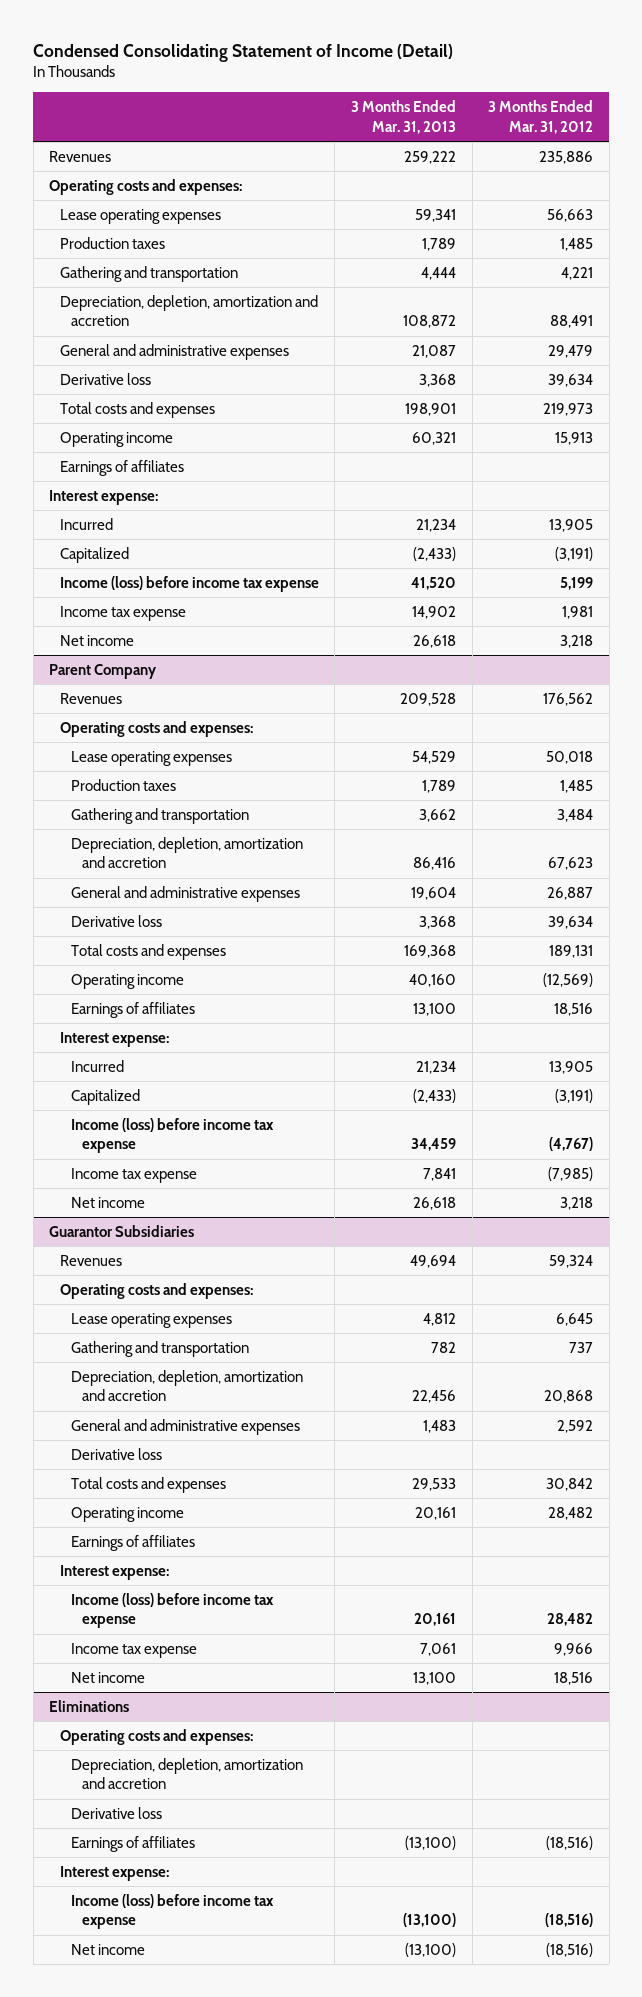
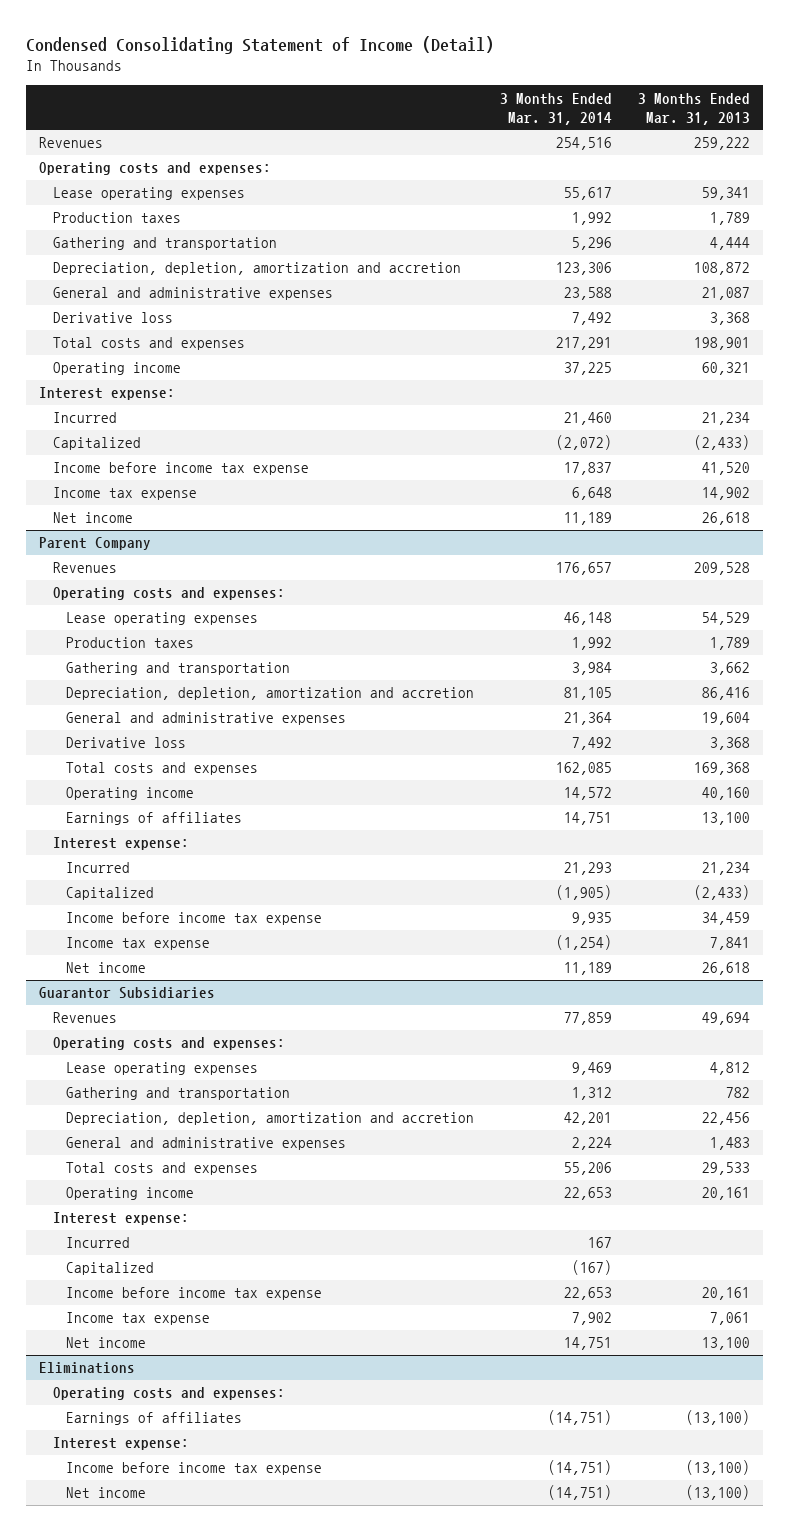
- | 3 Months Ended Mar. 31, 2013 | 3 Months Ended Mar. 31, 2012
+ | 3 Months Ended Mar. 31, 2014 | 3 Months Ended Mar. 31, 2013
- Earnings of affiliates
- Income (loss) before income tax expense | 41,520 | 5,199
+ Income before income tax expense | 17,837 | 41,520
@ Parent Company
- Income (loss) before income tax expense | 34,459 | (4,767)
+ Income before income tax expense | 9,935 | 34,459
@ Guarantor Subsidiaries
- Derivative loss
- Earnings of affiliates
- Income (loss) before income tax expense | 20,161 | 28,482
+ Incurred | 167 |
+ Capitalized | (167) |
+ Income before income tax expense | 22,653 | 20,161
@ Eliminations
- Depreciation, depletion, amortization and accretion
- Derivative loss
- Income (loss) before income tax expense | (13,100) | (18,516)
+ Income before income tax expense | (14,751) | (13,100)

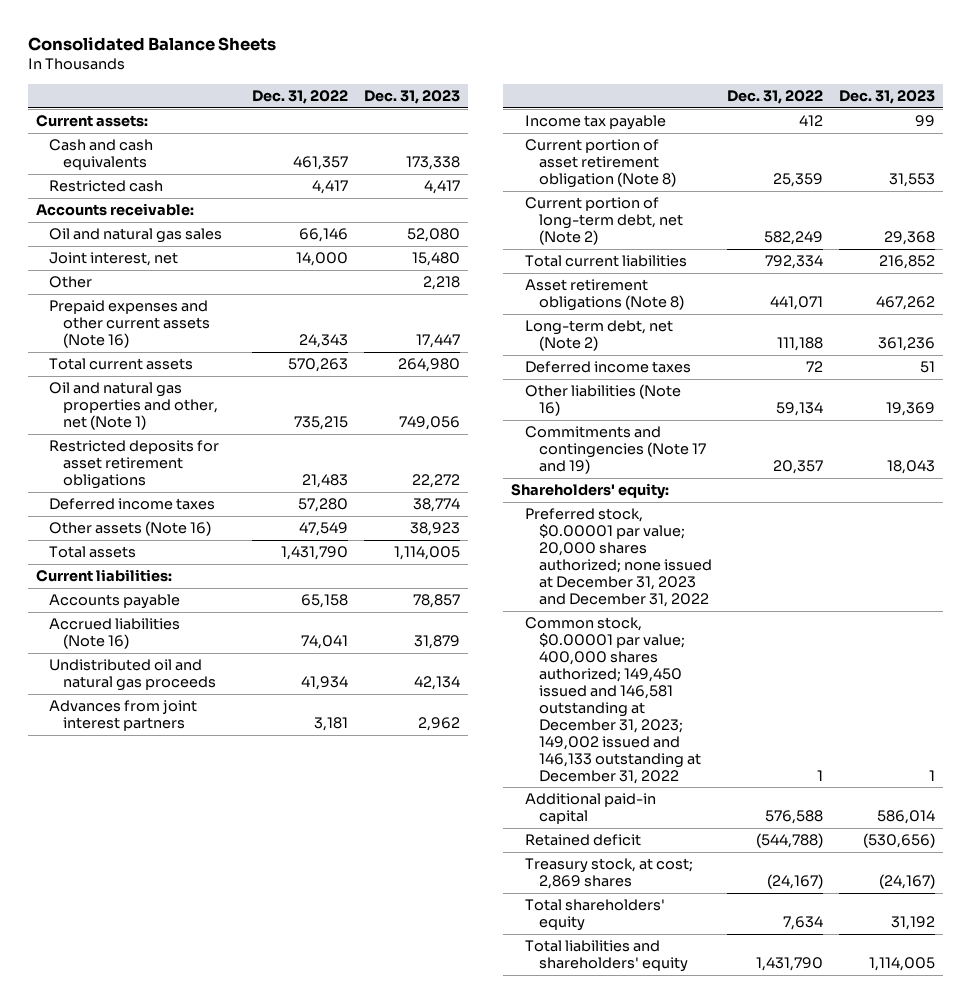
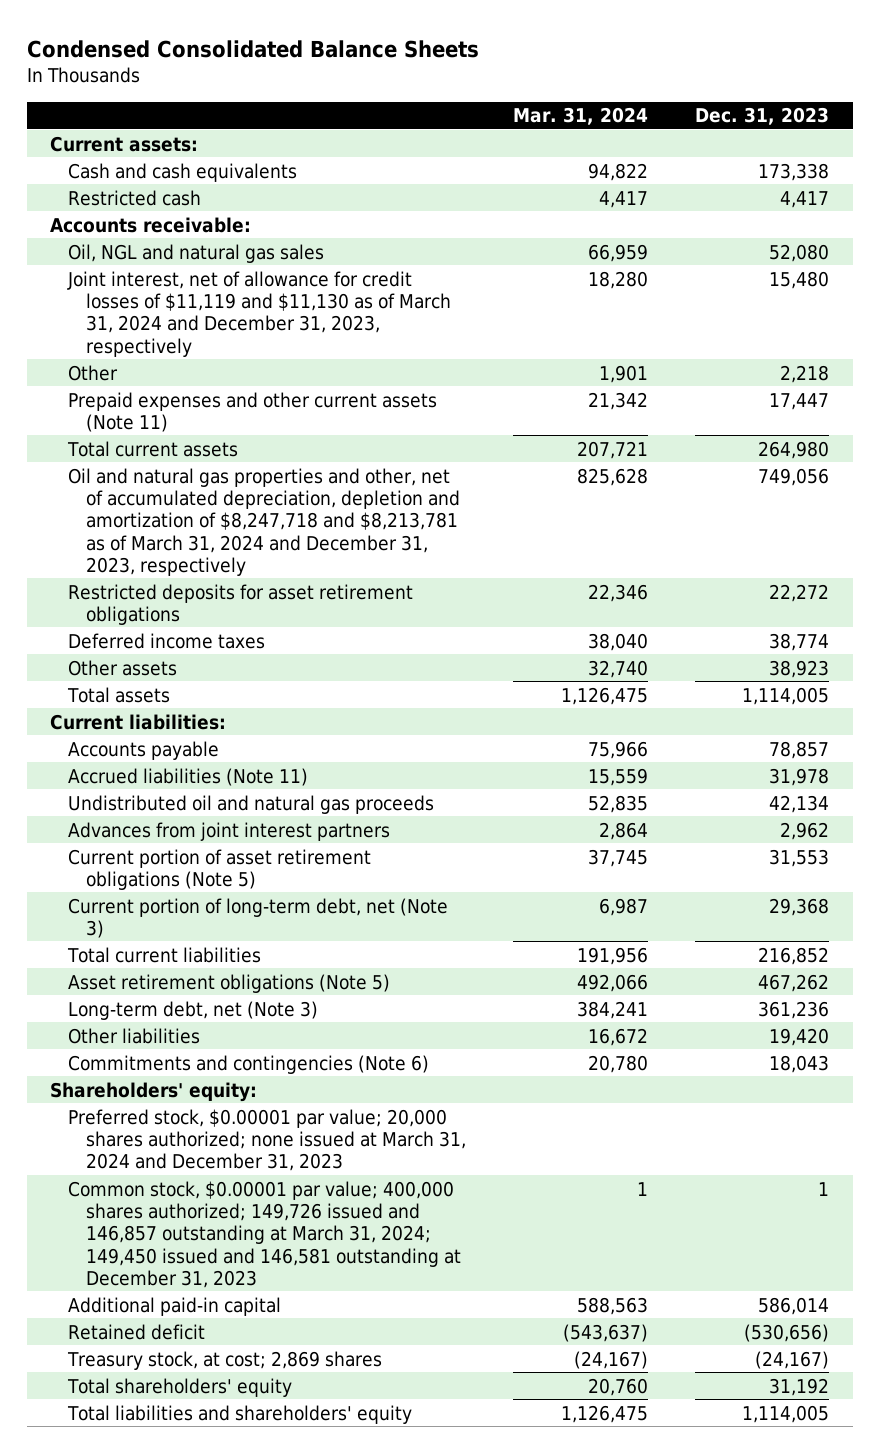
- Consolidated Balance Sheets
+ Condensed Consolidated Balance Sheets
- | Dec. 31, 2022 | Dec. 31, 2023
+ | Mar. 31, 2024 | Dec. 31, 2023
- Oil and natural gas sales | 66,146 | 52,080
- Joint interest, net | 14,000 | 15,480
+ Oil, NGL and natural gas sales | 66,959 | 52,080
+ Joint interest, net of allowance for credit losses of $11,119 and $11,130 as of March 31, 2024 and December 31, 2023, respectively | 18,280 | 15,480
- Prepaid expenses and other current assets (Note 16) | 24,343 | 17,447
+ Prepaid expenses and other current assets (Note 11) | 21,342 | 17,447
- Oil and natural gas properties and other, net (Note 1) | 735,215 | 749,056
+ Oil and natural gas properties and other, net of accumulated depreciation, depletion and amortization of $8,247,718 and $8,213,781 as of March 31, 2024 and December 31, 2023, respectively | 825,628 | 749,056
- Other assets (Note 16) | 47,549 | 38,923
+ Other assets | 32,740 | 38,923
- Accrued liabilities (Note 16) | 74,041 | 31,879
+ Accrued liabilities (Note 11) | 15,559 | 31,978
- Income tax payable | 412 | 99
- Current portion of asset retirement obligation (Note 8) | 25,359 | 31,553
- Current portion of long-term debt, net (Note 2) | 582,249 | 29,368
+ Current portion of asset retirement obligations (Note 5) | 37,745 | 31,553
+ Current portion of long-term debt, net (Note 3) | 6,987 | 29,368
- Asset retirement obligations (Note 8) | 441,071 | 467,262
- Long-term debt, net (Note 2) | 111,188 | 361,236
- Deferred income taxes | 72 | 51
- Other liabilities (Note 16) | 59,134 | 19,369
- Commitments and contingencies (Note 17 and 19) | 20,357 | 18,043
+ Asset retirement obligations (Note 5) | 492,066 | 467,262
+ Long-term debt, net (Note 3) | 384,241 | 361,236
+ Other liabilities | 16,672 | 19,420
+ Commitments and contingencies (Note 6) | 20,780 | 18,043
- Preferred stock, $0.00001 par value; 20,000 shares authorized; none issued at December 31, 2023 and December 31, 2022
- Common stock, $0.00001 par value; 400,000 shares authorized; 149,450 issued and 146,581 outstanding at December 31, 2023; 149,002 issued and 146,133 outstanding at December 31, 2022 | 1 | 1
+ Preferred stock, $0.00001 par value; 20,000 shares authorized; none issued at March 31, 2024 and December 31, 2023
+ Common stock, $0.00001 par value; 400,000 shares authorized; 149,726 issued and 146,857 outstanding at March 31, 2024; 149,450 issued and 146,581 outstanding at December 31, 2023 | 1 | 1

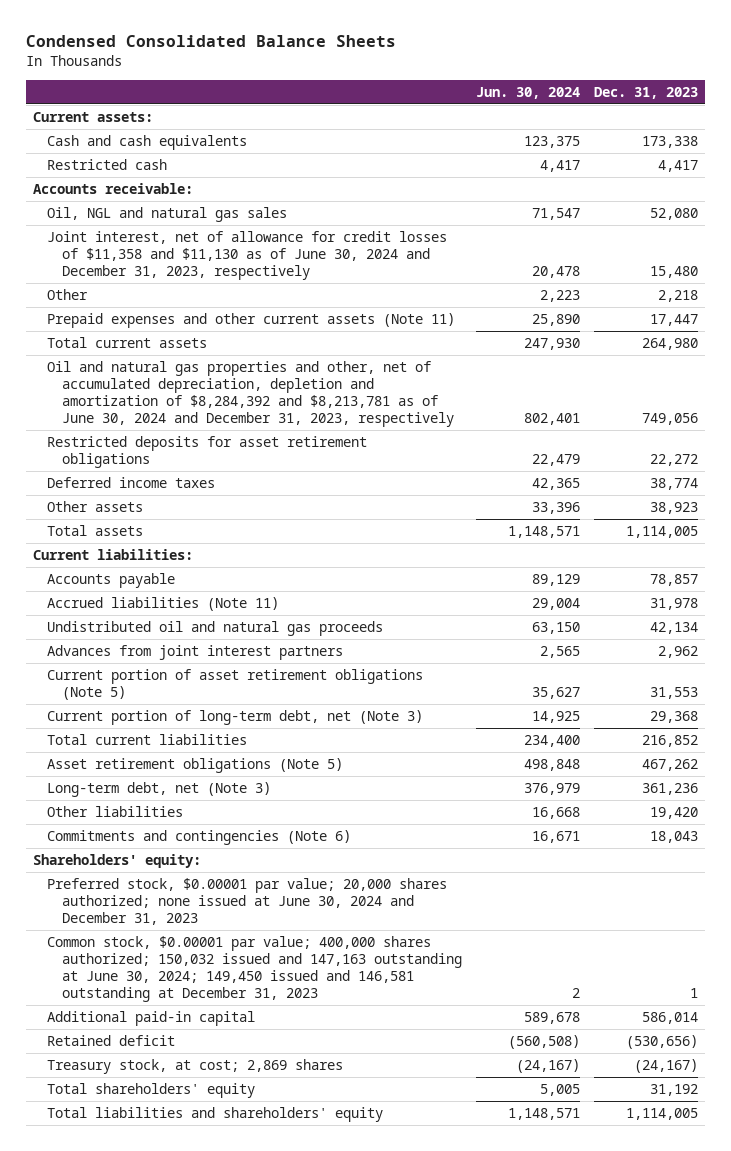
- | Mar. 31, 2024 | Dec. 31, 2023
+ | Jun. 30, 2024 | Dec. 31, 2023
- Joint interest, net of allowance for credit losses of $11,119 and $11,130 as of March 31, 2024 and December 31, 2023, respectively | 18,280 | 15,480
+ Joint interest, net of allowance for credit losses of $11,358 and $11,130 as of June 30, 2024 and December 31, 2023, respectively | 20,478 | 15,480
- Oil and natural gas properties and other, net of accumulated depreciation, depletion and amortization of $8,247,718 and $8,213,781 as of March 31, 2024 and December 31, 2023, respectively | 825,628 | 749,056
+ Oil and natural gas properties and other, net of accumulated depreciation, depletion and amortization of $8,284,392 and $8,213,781 as of June 30, 2024 and December 31, 2023, respectively | 802,401 | 749,056
- Preferred stock, $0.00001 par value; 20,000 shares authorized; none issued at March 31, 2024 and December 31, 2023
- Common stock, $0.00001 par value; 400,000 shares authorized; 149,726 issued and 146,857 outstanding at March 31, 2024; 149,450 issued and 146,581 outstanding at December 31, 2023 | 1 | 1
+ Preferred stock, $0.00001 par value; 20,000 shares authorized; none issued at June 30, 2024 and December 31, 2023
+ Common stock, $0.00001 par value; 400,000 shares authorized; 150,032 issued and 147,163 outstanding at June 30, 2024; 149,450 issued and 146,581 outstanding at December 31, 2023 | 2 | 1

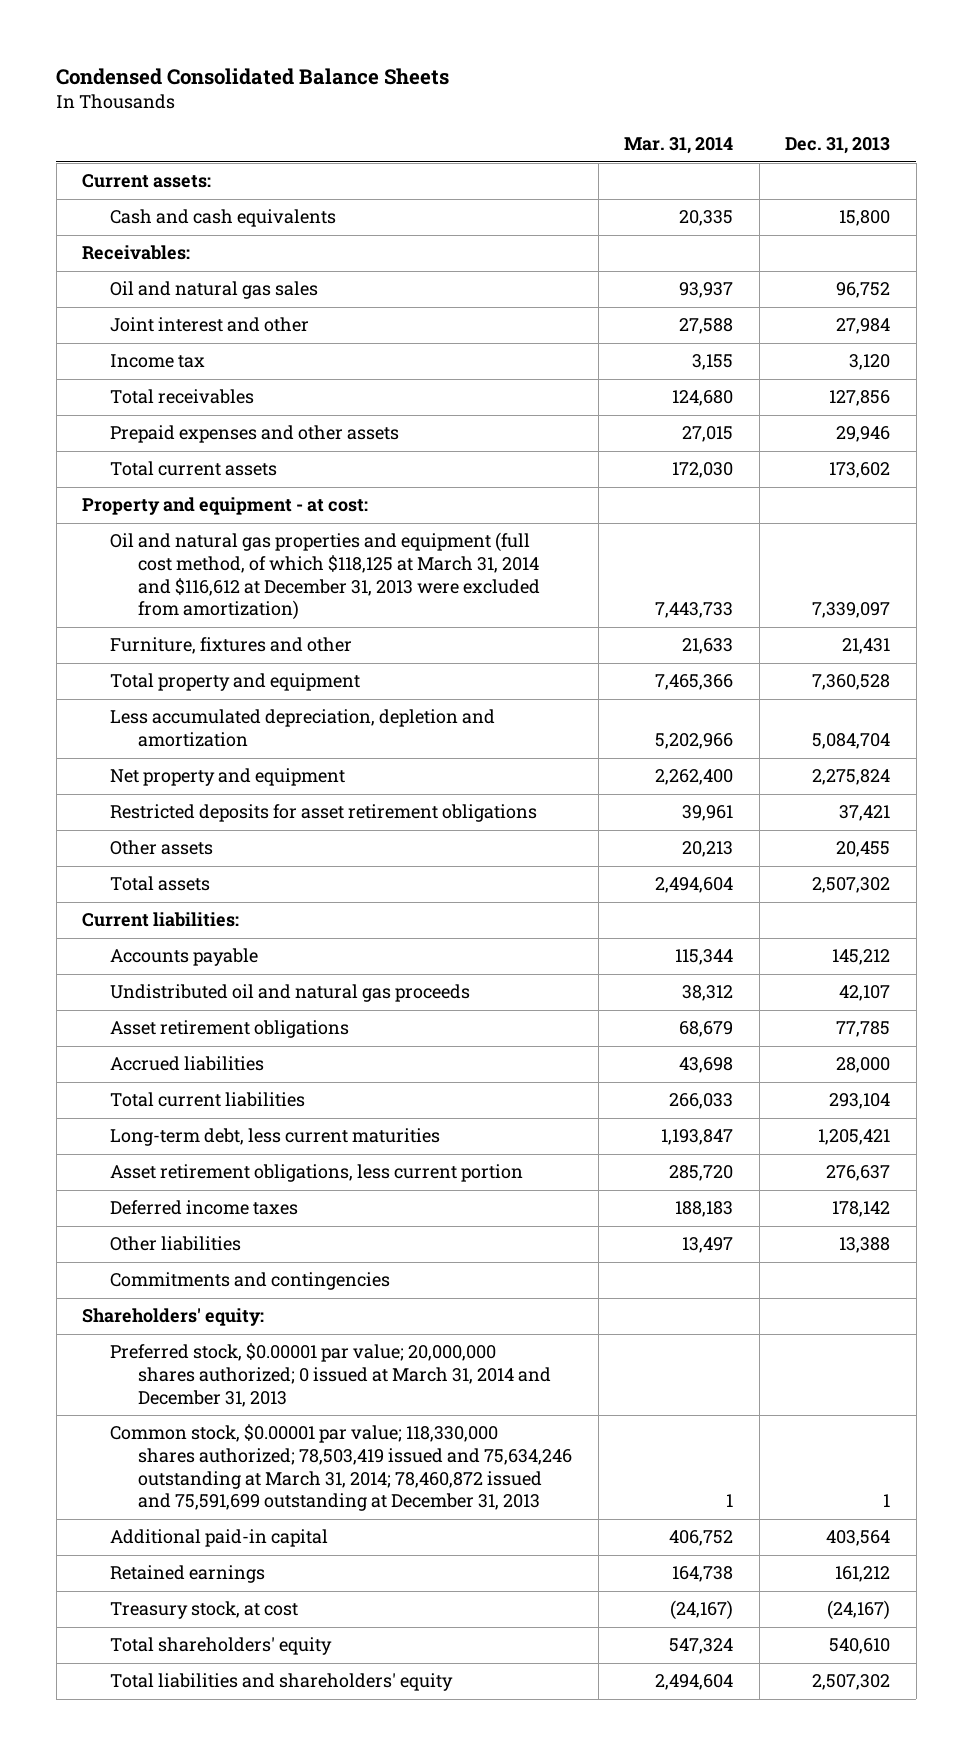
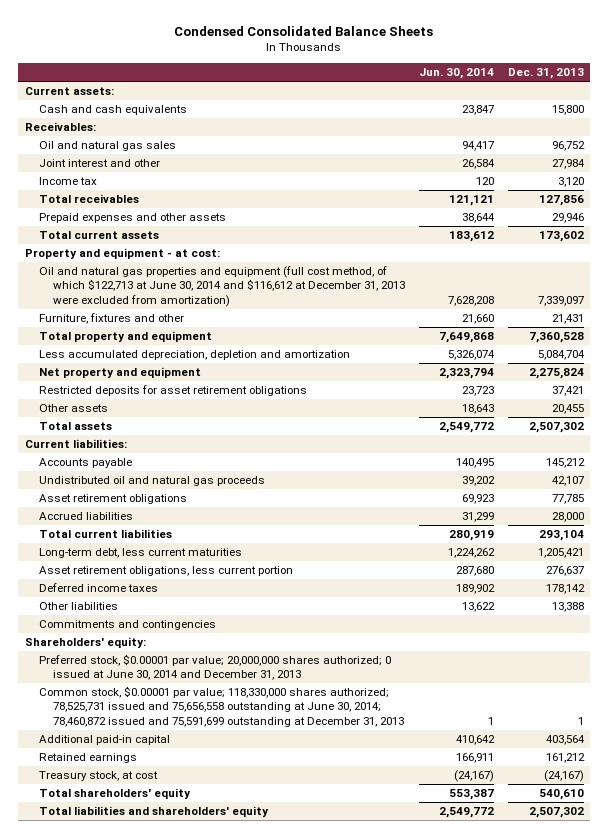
- | Mar. 31, 2014 | Dec. 31, 2013
+ | Jun. 30, 2014 | Dec. 31, 2013
- Oil and natural gas properties and equipment (full cost method, of which $118,125 at March 31, 2014 and $116,612 at December 31, 2013 were excluded from amortization) | 7,443,733 | 7,339,097
+ Oil and natural gas properties and equipment (full cost method, of which $122,713 at June 30, 2014 and $116,612 at December 31, 2013 were excluded from amortization) | 7,628,208 | 7,339,097
- Preferred stock, $0.00001 par value; 20,000,000 shares authorized; 0 issued at March 31, 2014 and December 31, 2013
- Common stock, $0.00001 par value; 118,330,000 shares authorized; 78,503,419 issued and 75,634,246 outstanding at March 31, 2014; 78,460,872 issued and 75,591,699 outstanding at December 31, 2013 | 1 | 1
+ Preferred stock, $0.00001 par value; 20,000,000 shares authorized; 0 issued at June 30, 2014 and December 31, 2013
+ Common stock, $0.00001 par value; 118,330,000 shares authorized; 78,525,731 issued and 75,656,558 outstanding at June 30, 2014; 78,460,872 issued and 75,591,699 outstanding at December 31, 2013 | 1 | 1

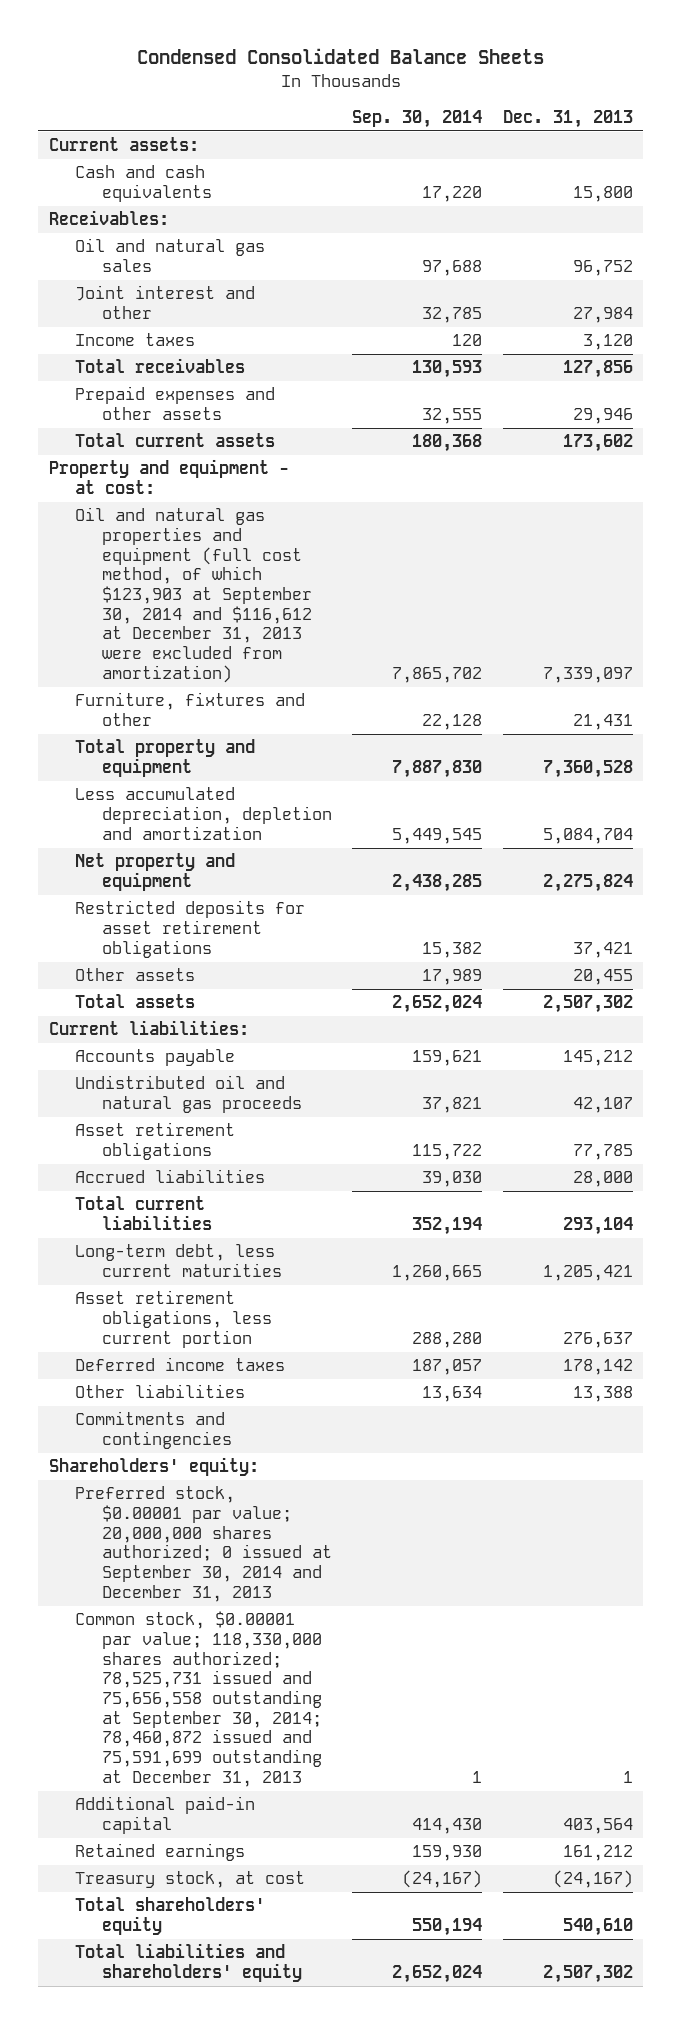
- | Jun. 30, 2014 | Dec. 31, 2013
+ | Sep. 30, 2014 | Dec. 31, 2013
- Income tax | 120 | 3,120
+ Income taxes | 120 | 3,120
- Oil and natural gas properties and equipment (full cost method, of which $122,713 at June 30, 2014 and $116,612 at December 31, 2013 were excluded from amortization) | 7,628,208 | 7,339,097
+ Oil and natural gas properties and equipment (full cost method, of which $123,903 at September 30, 2014 and $116,612 at December 31, 2013 were excluded from amortization) | 7,865,702 | 7,339,097
- Preferred stock, $0.00001 par value; 20,000,000 shares authorized; 0 issued at June 30, 2014 and December 31, 2013
- Common stock, $0.00001 par value; 118,330,000 shares authorized; 78,525,731 issued and 75,656,558 outstanding at June 30, 2014; 78,460,872 issued and 75,591,699 outstanding at December 31, 2013 | 1 | 1
+ Preferred stock, $0.00001 par value; 20,000,000 shares authorized; 0 issued at September 30, 2014 and December 31, 2013
+ Common stock, $0.00001 par value; 118,330,000 shares authorized; 78,525,731 issued and 75,656,558 outstanding at September 30, 2014; 78,460,872 issued and 75,591,699 outstanding at December 31, 2013 | 1 | 1

